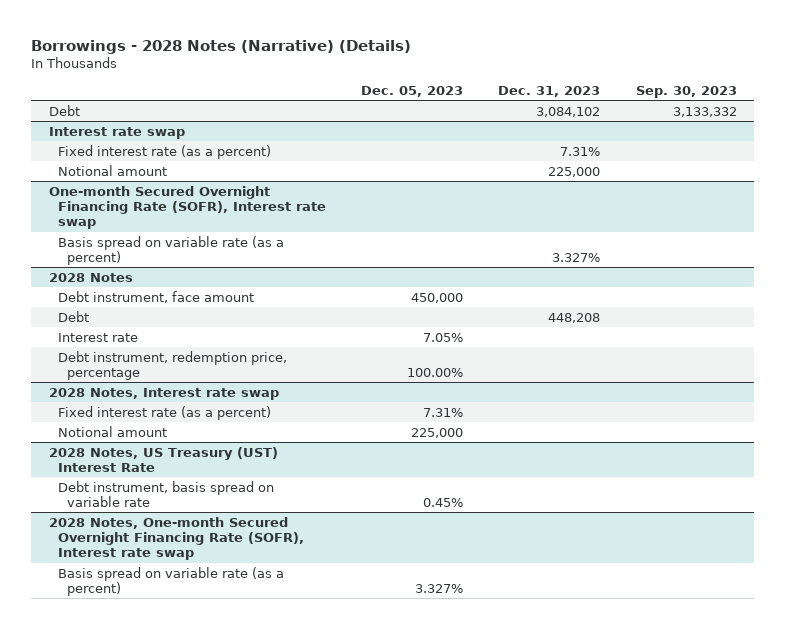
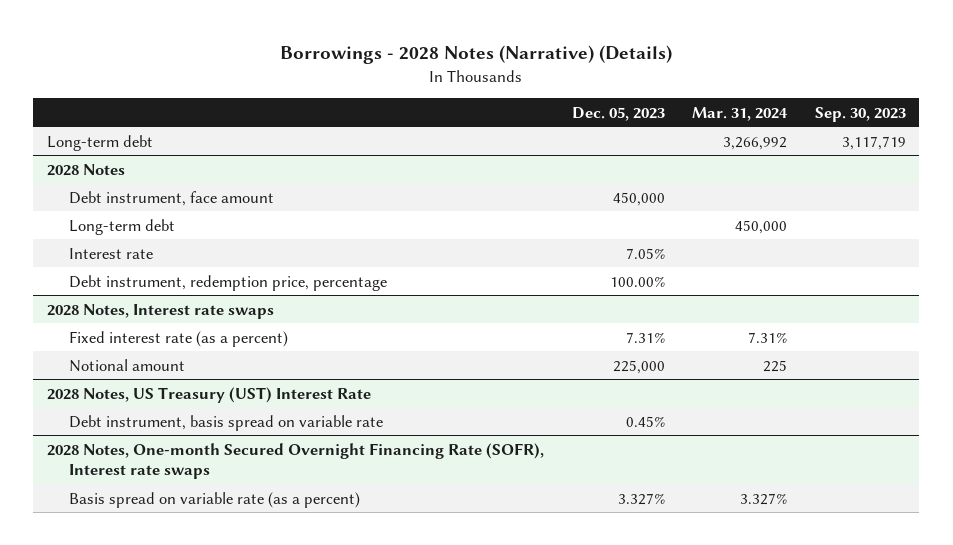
- | Dec. 05, 2023 | Dec. 31, 2023 | Sep. 30, 2023
+ | Dec. 05, 2023 | Mar. 31, 2024 | Sep. 30, 2023
- Debt | | 3,084,102 | 3,133,332
- Interest rate swap
- Fixed interest rate (as a percent) | | 7.31% |
- Notional amount | | 225,000 |
- One-month Secured Overnight Financing Rate (SOFR), Interest rate swap
- Basis spread on variable rate (as a percent) | | 3.327% |
+ Long-term debt | | 3,266,992 | 3,117,719
@ 2028 Notes
- Debt | | 448,208 |
+ Long-term debt | | 450,000 |
- 2028 Notes, Interest rate swap
+ 2028 Notes, Interest rate swaps
- 2028 Notes, One-month Secured Overnight Financing Rate (SOFR), Interest rate swap
+ 2028 Notes, One-month Secured Overnight Financing Rate (SOFR), Interest rate swaps

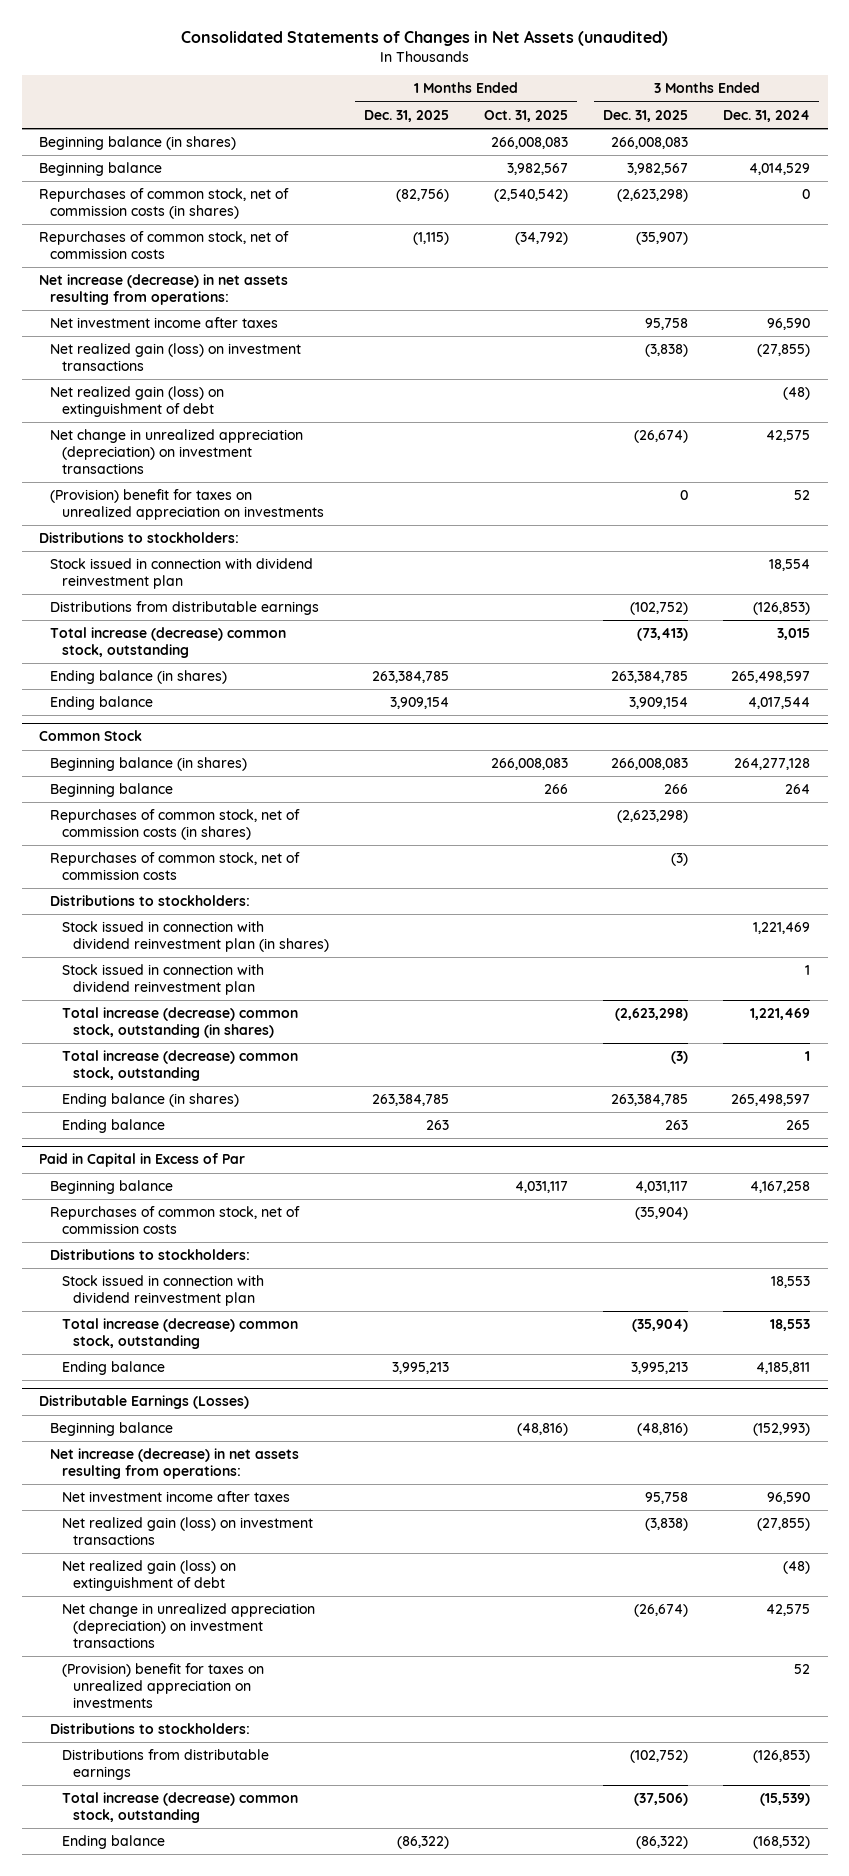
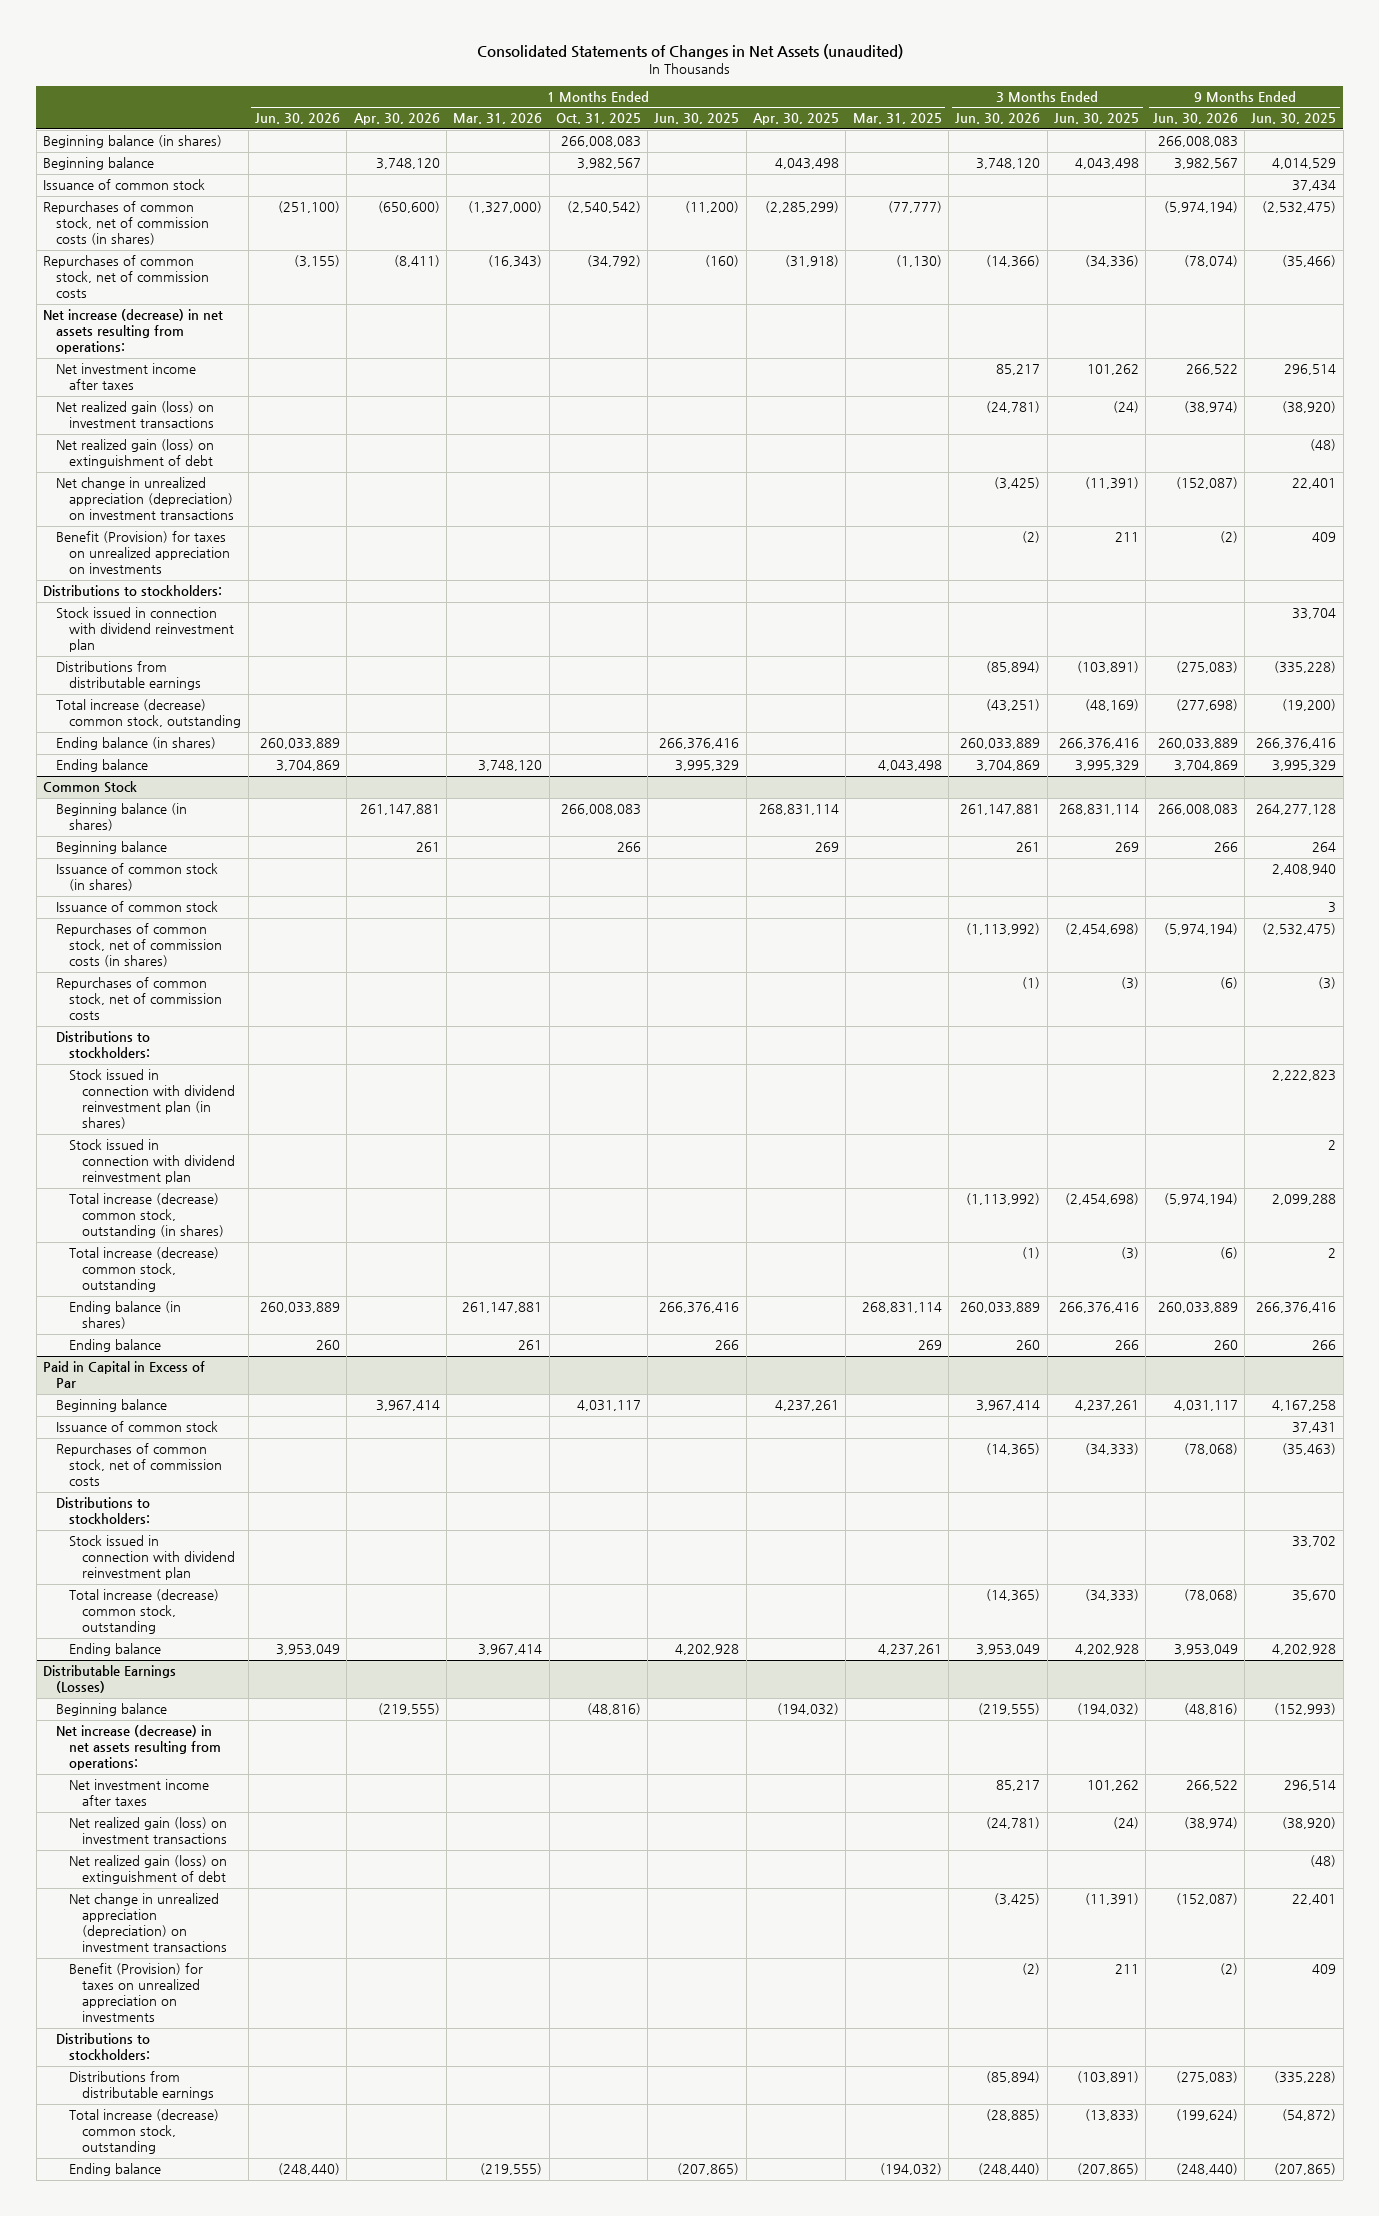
- | 1 Months Ended Dec. 31, 2025 | 1 Months Ended Oct. 31, 2025 | 3 Months Ended Dec. 31, 2025 | 3 Months Ended Dec. 31, 2024
+ | 1 Months Ended Jun. 30, 2026 | 1 Months Ended Apr. 30, 2026 | 1 Months Ended Mar. 31, 2026 | 1 Months Ended Oct. 31, 2025 | 1 Months Ended Jun. 30, 2025 | 1 Months Ended Apr. 30, 2025 | 1 Months Ended Mar. 31, 2025 | 3 Months Ended Jun. 30, 2026 | 3 Months Ended Jun. 30, 2025 | 9 Months Ended Jun. 30, 2026 | 9 Months Ended Jun. 30, 2025
+ Issuance of common stock | | | | | | | | | | | 37,434
- (Provision) benefit for taxes on unrealized appreciation on investments | | | 0 | 52
+ Benefit (Provision) for taxes on unrealized appreciation on investments | | | | | | | | (2) | 211 | (2) | 409
@ Common Stock
+ Issuance of common stock (in shares) | | | | | | | | | | | 2,408,940
+ Issuance of common stock | | | | | | | | | | | 3
@ Paid in Capital in Excess of Par
+ Issuance of common stock | | | | | | | | | | | 37,431
@ Distributable Earnings (Losses)
- (Provision) benefit for taxes on unrealized appreciation on investments | | | | 52
+ Benefit (Provision) for taxes on unrealized appreciation on investments | | | | | | | | (2) | 211 | (2) | 409

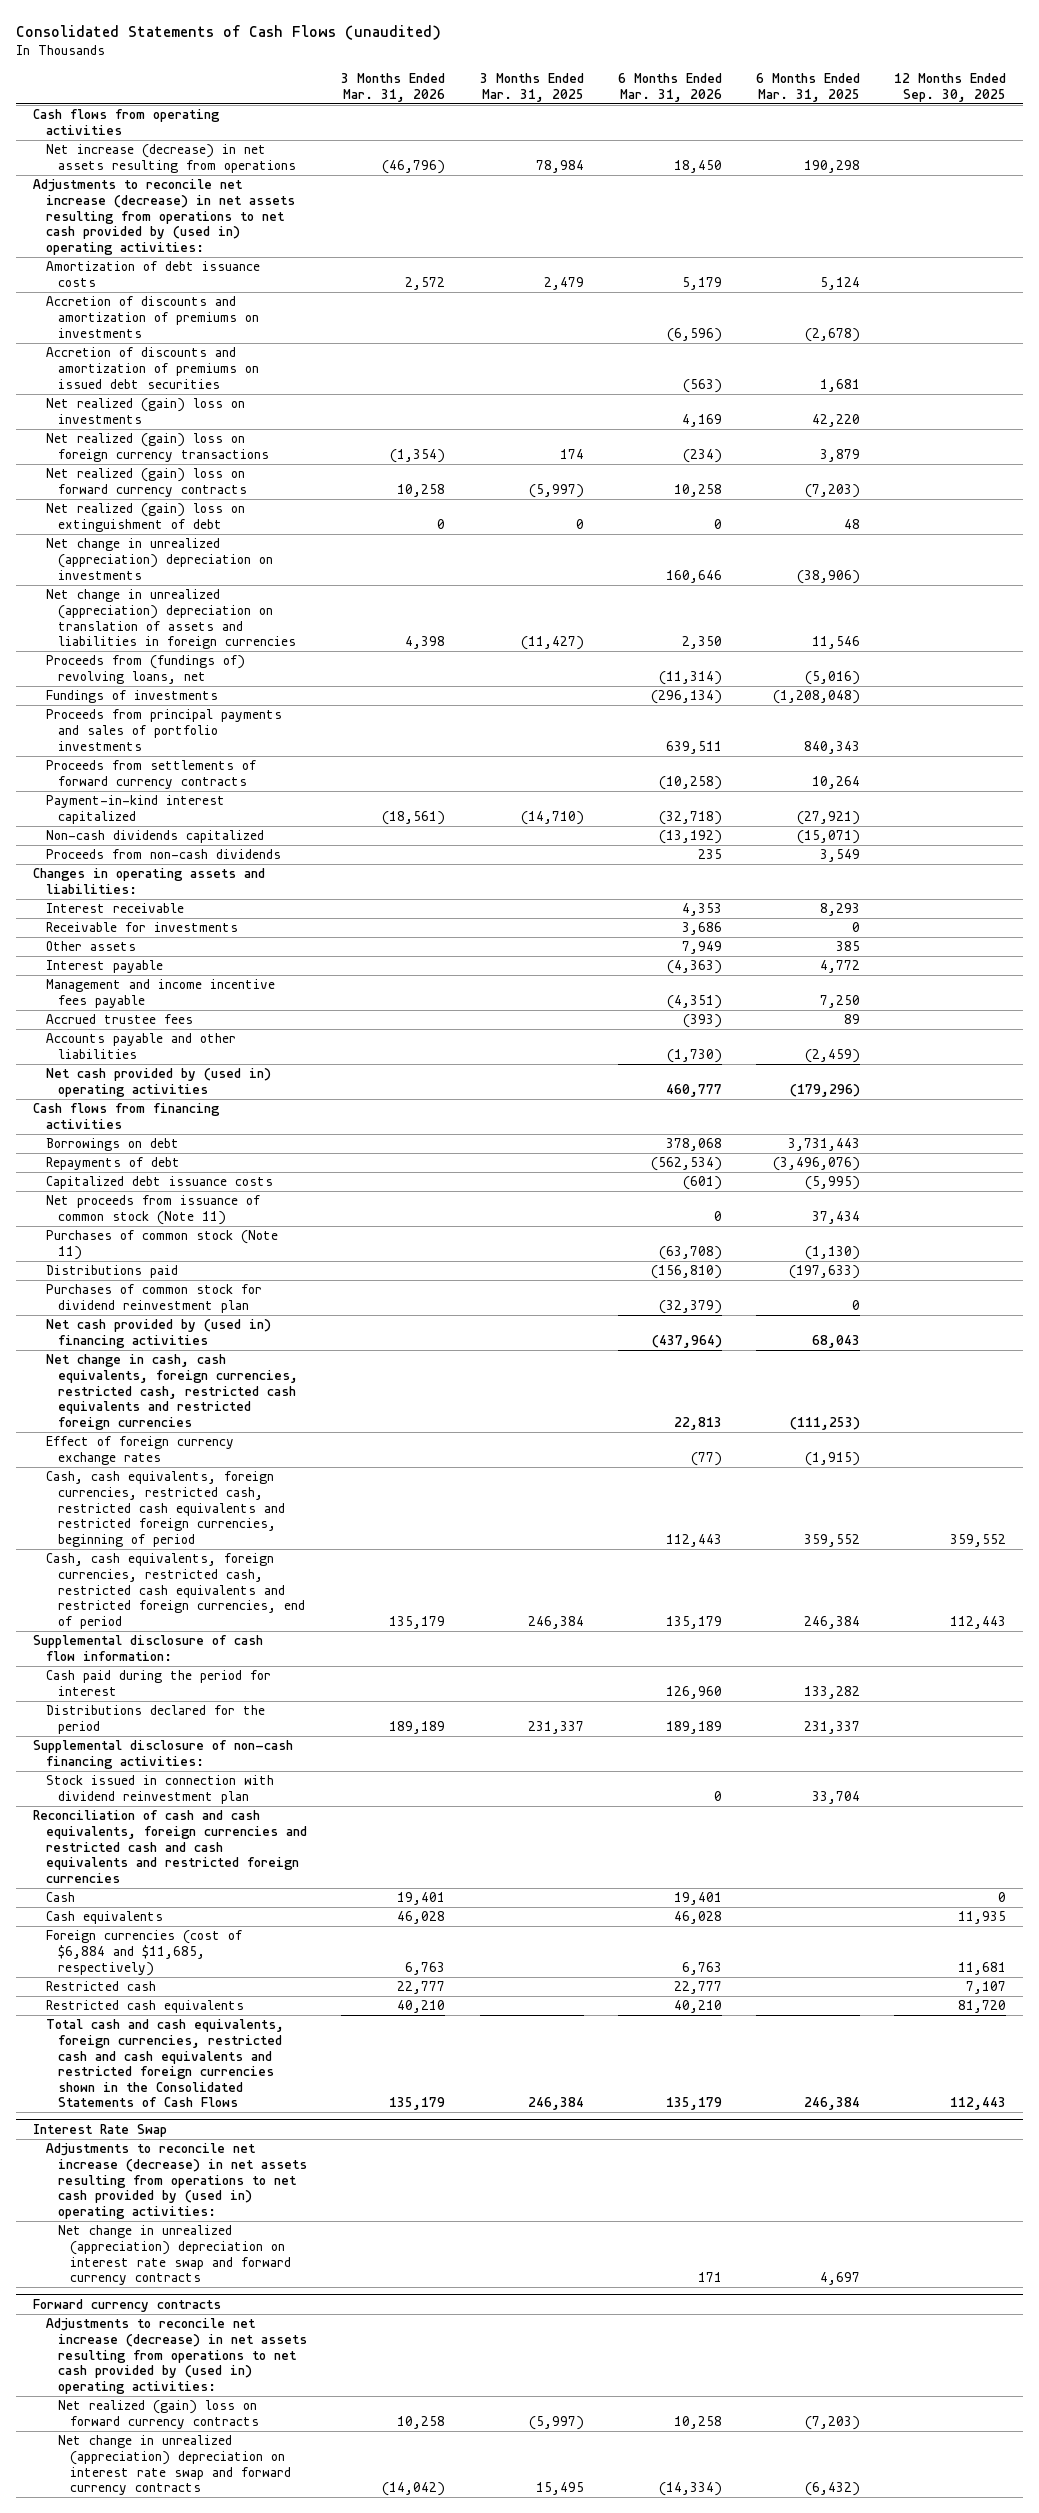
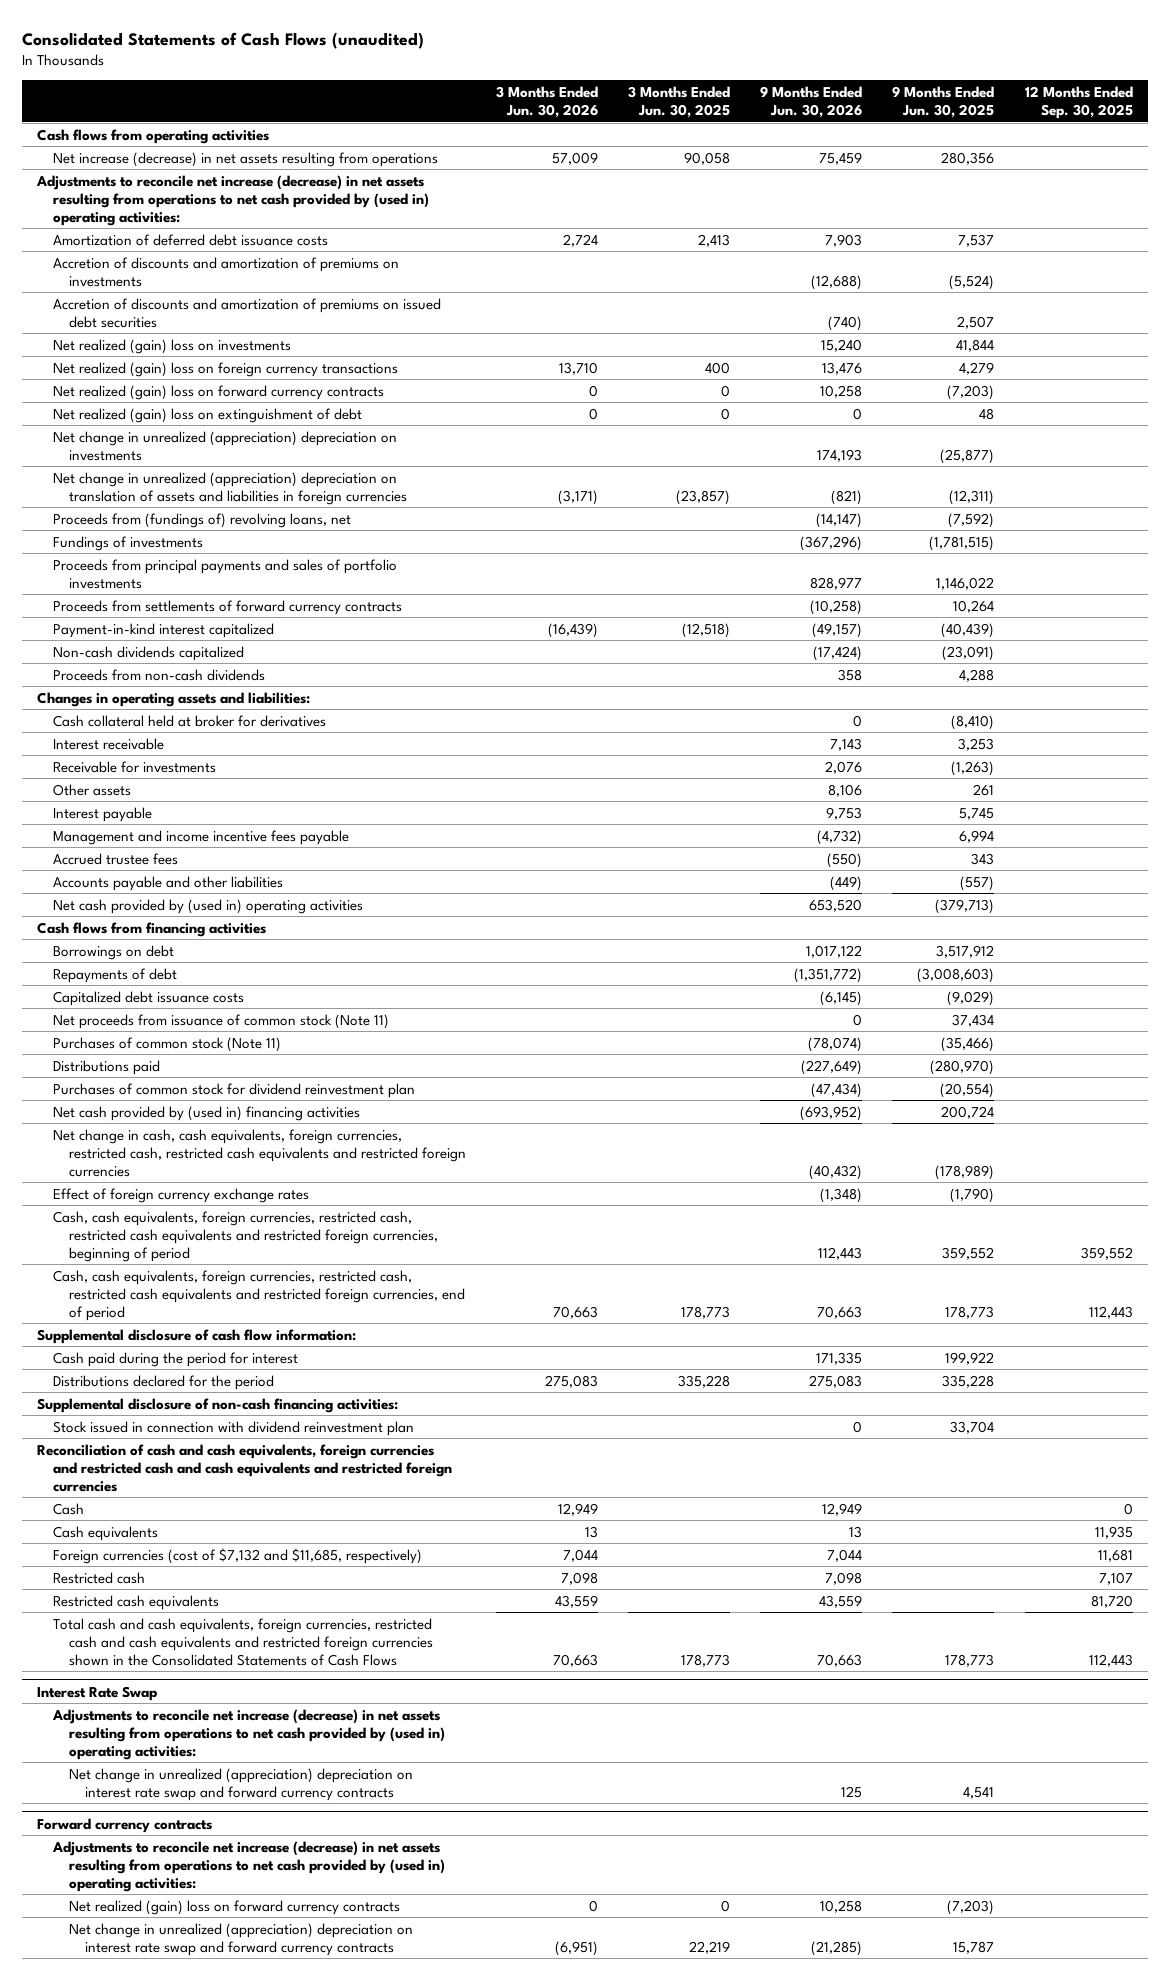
- | 3 Months Ended Mar. 31, 2026 | 3 Months Ended Mar. 31, 2025 | 6 Months Ended Mar. 31, 2026 | 6 Months Ended Mar. 31, 2025 | 12 Months Ended Sep. 30, 2025
+ | 3 Months Ended Jun. 30, 2026 | 3 Months Ended Jun. 30, 2025 | 9 Months Ended Jun. 30, 2026 | 9 Months Ended Jun. 30, 2025 | 12 Months Ended Sep. 30, 2025
- Amortization of debt issuance costs | 2,572 | 2,479 | 5,179 | 5,124 |
+ Amortization of deferred debt issuance costs | 2,724 | 2,413 | 7,903 | 7,537 |
+ Cash collateral held at broker for derivatives | | | 0 | (8,410) |
- Foreign currencies (cost of $6,884 and $11,685, respectively) | 6,763 | | 6,763 | | 11,681
+ Foreign currencies (cost of $7,132 and $11,685, respectively) | 7,044 | | 7,044 | | 11,681

